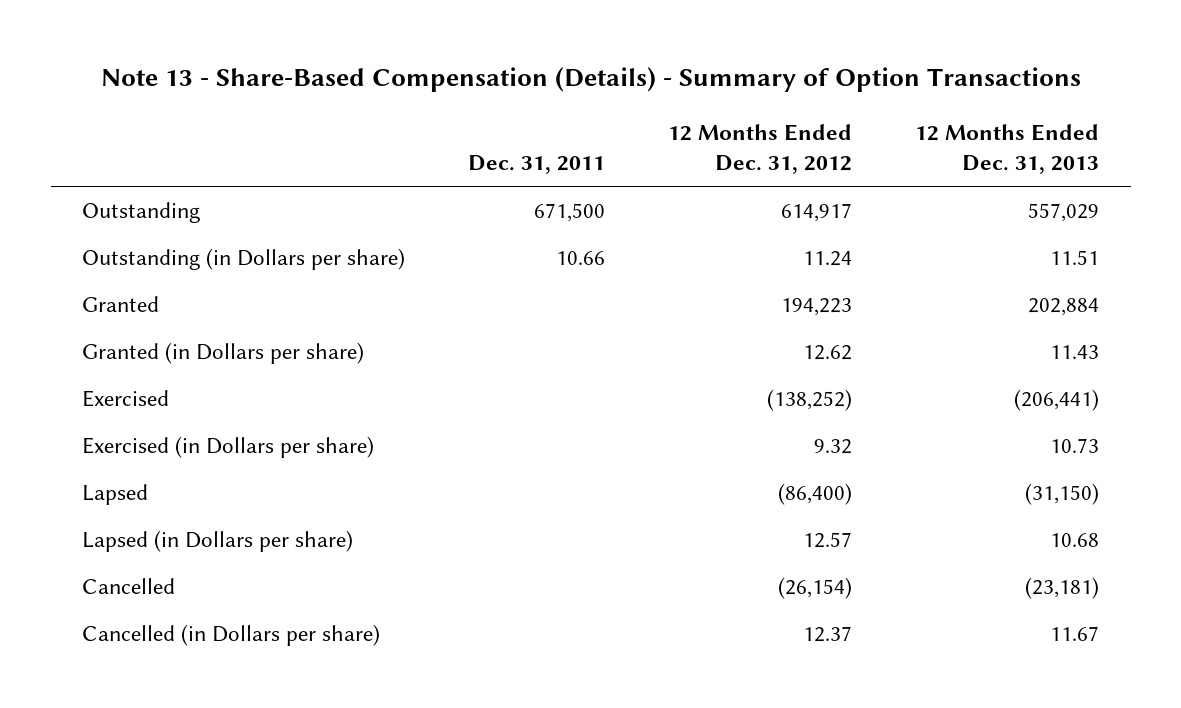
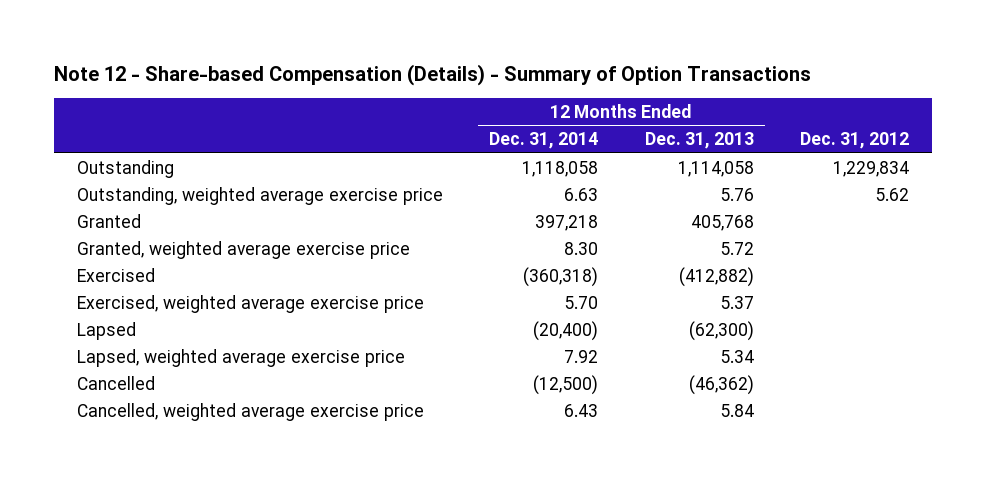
- Note 13 - Share-Based Compensation (Details) - Summary of Option Transactions
+ Note 12 - Share-based Compensation (Details) - Summary of Option Transactions
- | Dec. 31, 2011 | 12 Months Ended Dec. 31, 2012 | 12 Months Ended Dec. 31, 2013
+ | 12 Months Ended Dec. 31, 2014 | 12 Months Ended Dec. 31, 2013 | Dec. 31, 2012
- Outstanding | 671,500 | 614,917 | 557,029
- Outstanding (in Dollars per share) | 10.66 | 11.24 | 11.51
- Granted | | 194,223 | 202,884
- Granted (in Dollars per share) | | 12.62 | 11.43
- Exercised | | (138,252) | (206,441)
- Exercised (in Dollars per share) | | 9.32 | 10.73
- Lapsed | | (86,400) | (31,150)
- Lapsed (in Dollars per share) | | 12.57 | 10.68
- Cancelled | | (26,154) | (23,181)
- Cancelled (in Dollars per share) | | 12.37 | 11.67
+ Outstanding | 1,118,058 | 1,114,058 | 1,229,834
+ Outstanding, weighted average exercise price | 6.63 | 5.76 | 5.62
+ Granted | 397,218 | 405,768 |
+ Granted, weighted average exercise price | 8.30 | 5.72 |
+ Exercised | (360,318) | (412,882) |
+ Exercised, weighted average exercise price | 5.70 | 5.37 |
+ Lapsed | (20,400) | (62,300) |
+ Lapsed, weighted average exercise price | 7.92 | 5.34 |
+ Cancelled | (12,500) | (46,362) |
+ Cancelled, weighted average exercise price | 6.43 | 5.84 |

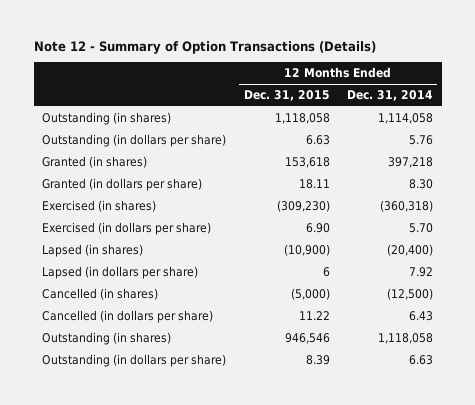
- Note 12 - Share-based Compensation (Details) - Summary of Option Transactions
+ Note 12 - Summary of Option Transactions (Details)
- | 12 Months Ended Dec. 31, 2014 | 12 Months Ended Dec. 31, 2013 | Dec. 31, 2012
+ | 12 Months Ended Dec. 31, 2015 | 12 Months Ended Dec. 31, 2014
- Outstanding | 1,118,058 | 1,114,058 | 1,229,834
- Outstanding, weighted average exercise price | 6.63 | 5.76 | 5.62
- Granted | 397,218 | 405,768 |
- Granted, weighted average exercise price | 8.30 | 5.72 |
- Exercised | (360,318) | (412,882) |
- Exercised, weighted average exercise price | 5.70 | 5.37 |
- Lapsed | (20,400) | (62,300) |
- Lapsed, weighted average exercise price | 7.92 | 5.34 |
- Cancelled | (12,500) | (46,362) |
- Cancelled, weighted average exercise price | 6.43 | 5.84 |
+ Outstanding (in shares) | 1,118,058 | 1,114,058
+ Outstanding (in dollars per share) | 6.63 | 5.76
+ Granted (in shares) | 153,618 | 397,218
+ Granted (in dollars per share) | 18.11 | 8.30
+ Exercised (in shares) | (309,230) | (360,318)
+ Exercised (in dollars per share) | 6.90 | 5.70
+ Lapsed (in shares) | (10,900) | (20,400)
+ Lapsed (in dollars per share) | 6 | 7.92
+ Cancelled (in shares) | (5,000) | (12,500)
+ Cancelled (in dollars per share) | 11.22 | 6.43
+ Outstanding (in shares) | 946,546 | 1,118,058
+ Outstanding (in dollars per share) | 8.39 | 6.63

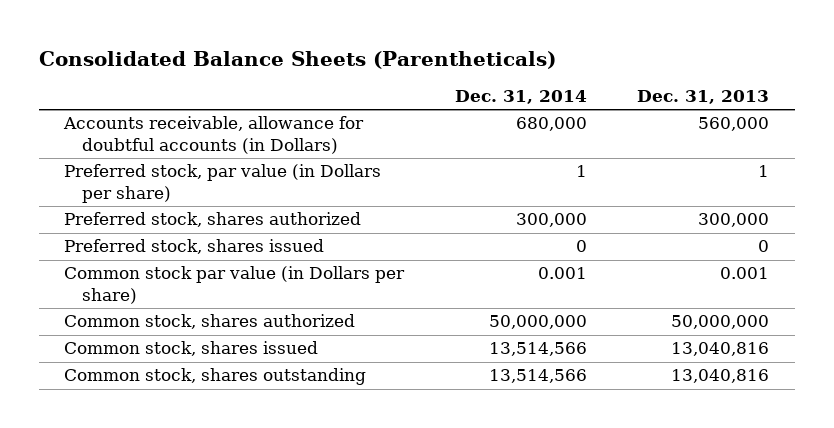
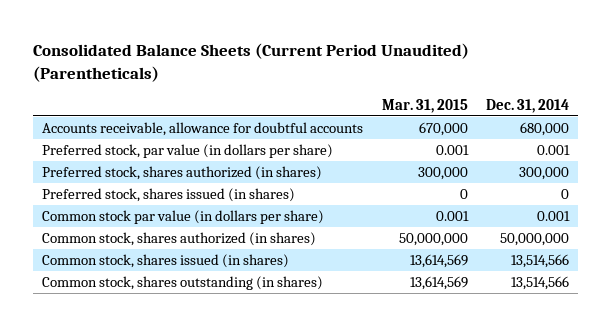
- Consolidated Balance Sheets (Parentheticals)
+ Consolidated Balance Sheets (Current Period Unaudited) (Parentheticals)
- | Dec. 31, 2014 | Dec. 31, 2013
+ | Mar. 31, 2015 | Dec. 31, 2014
- Accounts receivable, allowance for doubtful accounts (in Dollars) | 680,000 | 560,000
- Preferred stock, par value (in Dollars per share) | 1 | 1
- Preferred stock, shares authorized | 300,000 | 300,000
- Preferred stock, shares issued | 0 | 0
- Common stock par value (in Dollars per share) | 0.001 | 0.001
- Common stock, shares authorized | 50,000,000 | 50,000,000
- Common stock, shares issued | 13,514,566 | 13,040,816
- Common stock, shares outstanding | 13,514,566 | 13,040,816
+ Accounts receivable, allowance for doubtful accounts | 670,000 | 680,000
+ Preferred stock, par value (in dollars per share) | 0.001 | 0.001
+ Preferred stock, shares authorized (in shares) | 300,000 | 300,000
+ Preferred stock, shares issued (in shares) | 0 | 0
+ Common stock par value (in dollars per share) | 0.001 | 0.001
+ Common stock, shares authorized (in shares) | 50,000,000 | 50,000,000
+ Common stock, shares issued (in shares) | 13,614,569 | 13,514,566
+ Common stock, shares outstanding (in shares) | 13,614,569 | 13,514,566

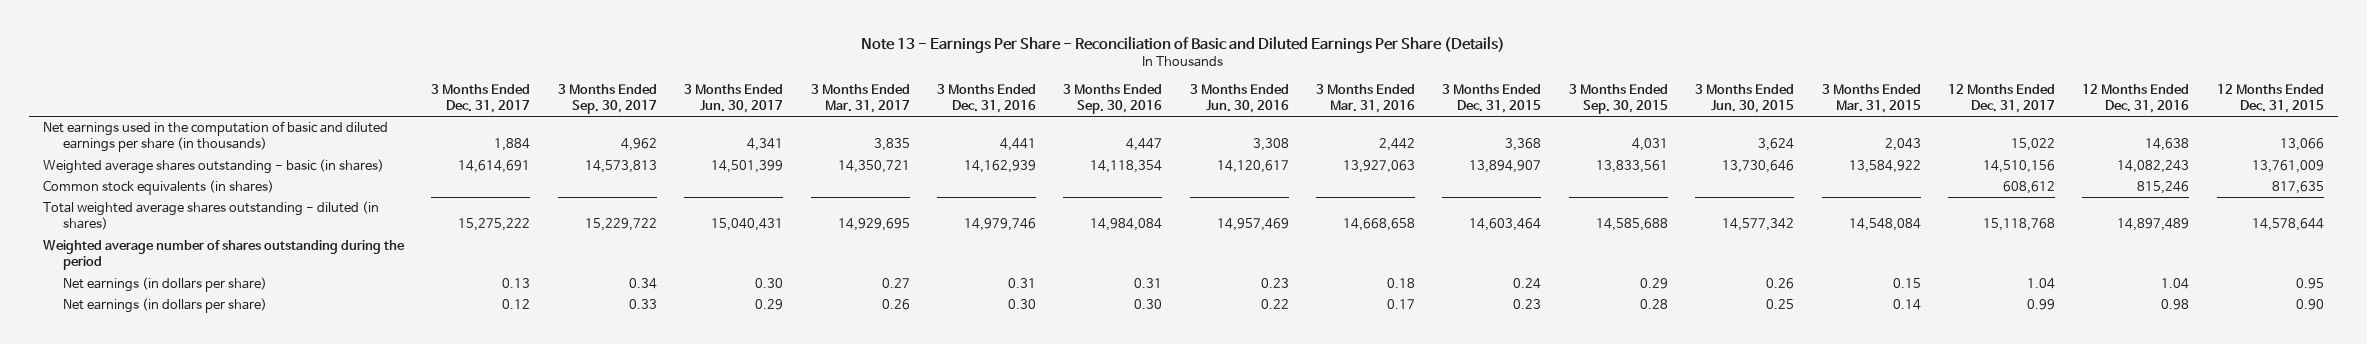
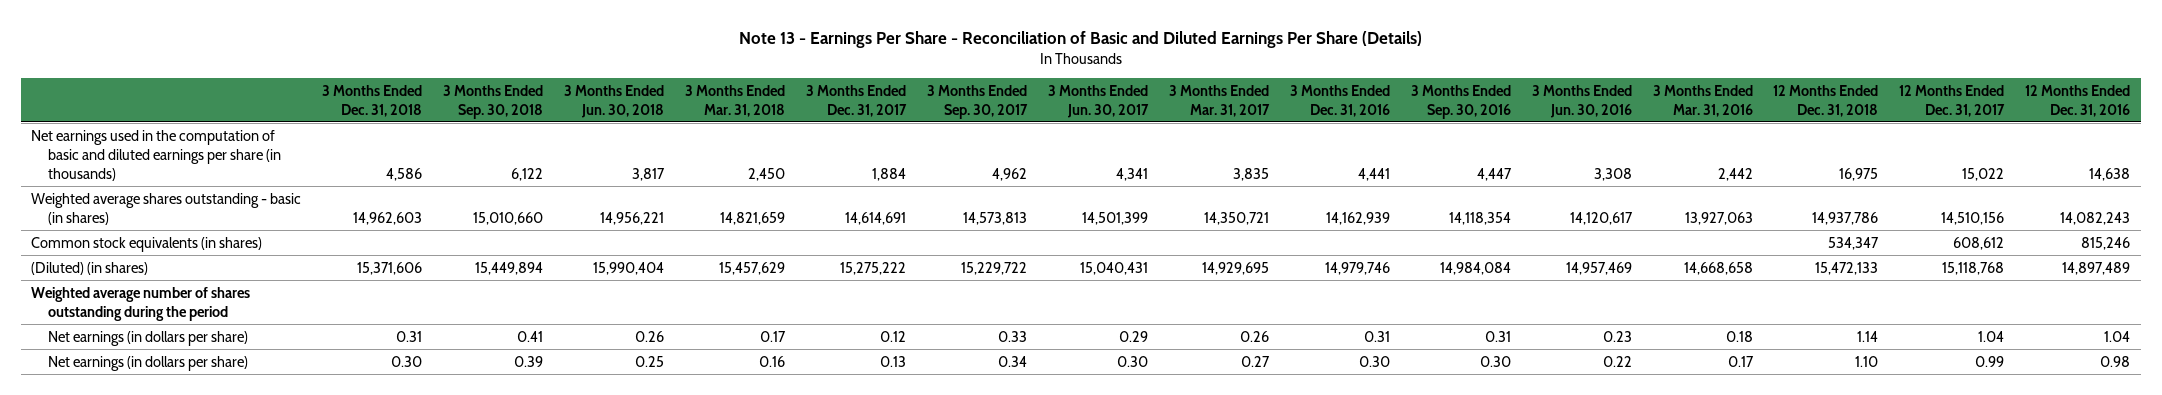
- | 3 Months Ended Dec. 31, 2017 | 3 Months Ended Sep. 30, 2017 | 3 Months Ended Jun. 30, 2017 | 3 Months Ended Mar. 31, 2017 | 3 Months Ended Dec. 31, 2016 | 3 Months Ended Sep. 30, 2016 | 3 Months Ended Jun. 30, 2016 | 3 Months Ended Mar. 31, 2016 | 3 Months Ended Dec. 31, 2015 | 3 Months Ended Sep. 30, 2015 | 3 Months Ended Jun. 30, 2015 | 3 Months Ended Mar. 31, 2015 | 12 Months Ended Dec. 31, 2017 | 12 Months Ended Dec. 31, 2016 | 12 Months Ended Dec. 31, 2015
+ | 3 Months Ended Dec. 31, 2018 | 3 Months Ended Sep. 30, 2018 | 3 Months Ended Jun. 30, 2018 | 3 Months Ended Mar. 31, 2018 | 3 Months Ended Dec. 31, 2017 | 3 Months Ended Sep. 30, 2017 | 3 Months Ended Jun. 30, 2017 | 3 Months Ended Mar. 31, 2017 | 3 Months Ended Dec. 31, 2016 | 3 Months Ended Sep. 30, 2016 | 3 Months Ended Jun. 30, 2016 | 3 Months Ended Mar. 31, 2016 | 12 Months Ended Dec. 31, 2018 | 12 Months Ended Dec. 31, 2017 | 12 Months Ended Dec. 31, 2016
- Total weighted average shares outstanding - diluted (in shares) | 15,275,222 | 15,229,722 | 15,040,431 | 14,929,695 | 14,979,746 | 14,984,084 | 14,957,469 | 14,668,658 | 14,603,464 | 14,585,688 | 14,577,342 | 14,548,084 | 15,118,768 | 14,897,489 | 14,578,644
+ (Diluted) (in shares) | 15,371,606 | 15,449,894 | 15,990,404 | 15,457,629 | 15,275,222 | 15,229,722 | 15,040,431 | 14,929,695 | 14,979,746 | 14,984,084 | 14,957,469 | 14,668,658 | 15,472,133 | 15,118,768 | 14,897,489
- Net earnings (in dollars per share) | 0.13 | 0.34 | 0.30 | 0.27 | 0.31 | 0.31 | 0.23 | 0.18 | 0.24 | 0.29 | 0.26 | 0.15 | 1.04 | 1.04 | 0.95
- Net earnings (in dollars per share) | 0.12 | 0.33 | 0.29 | 0.26 | 0.30 | 0.30 | 0.22 | 0.17 | 0.23 | 0.28 | 0.25 | 0.14 | 0.99 | 0.98 | 0.90
+ Net earnings (in dollars per share) | 0.31 | 0.41 | 0.26 | 0.17 | 0.12 | 0.33 | 0.29 | 0.26 | 0.31 | 0.31 | 0.23 | 0.18 | 1.14 | 1.04 | 1.04
+ Net earnings (in dollars per share) | 0.30 | 0.39 | 0.25 | 0.16 | 0.13 | 0.34 | 0.30 | 0.27 | 0.30 | 0.30 | 0.22 | 0.17 | 1.10 | 0.99 | 0.98

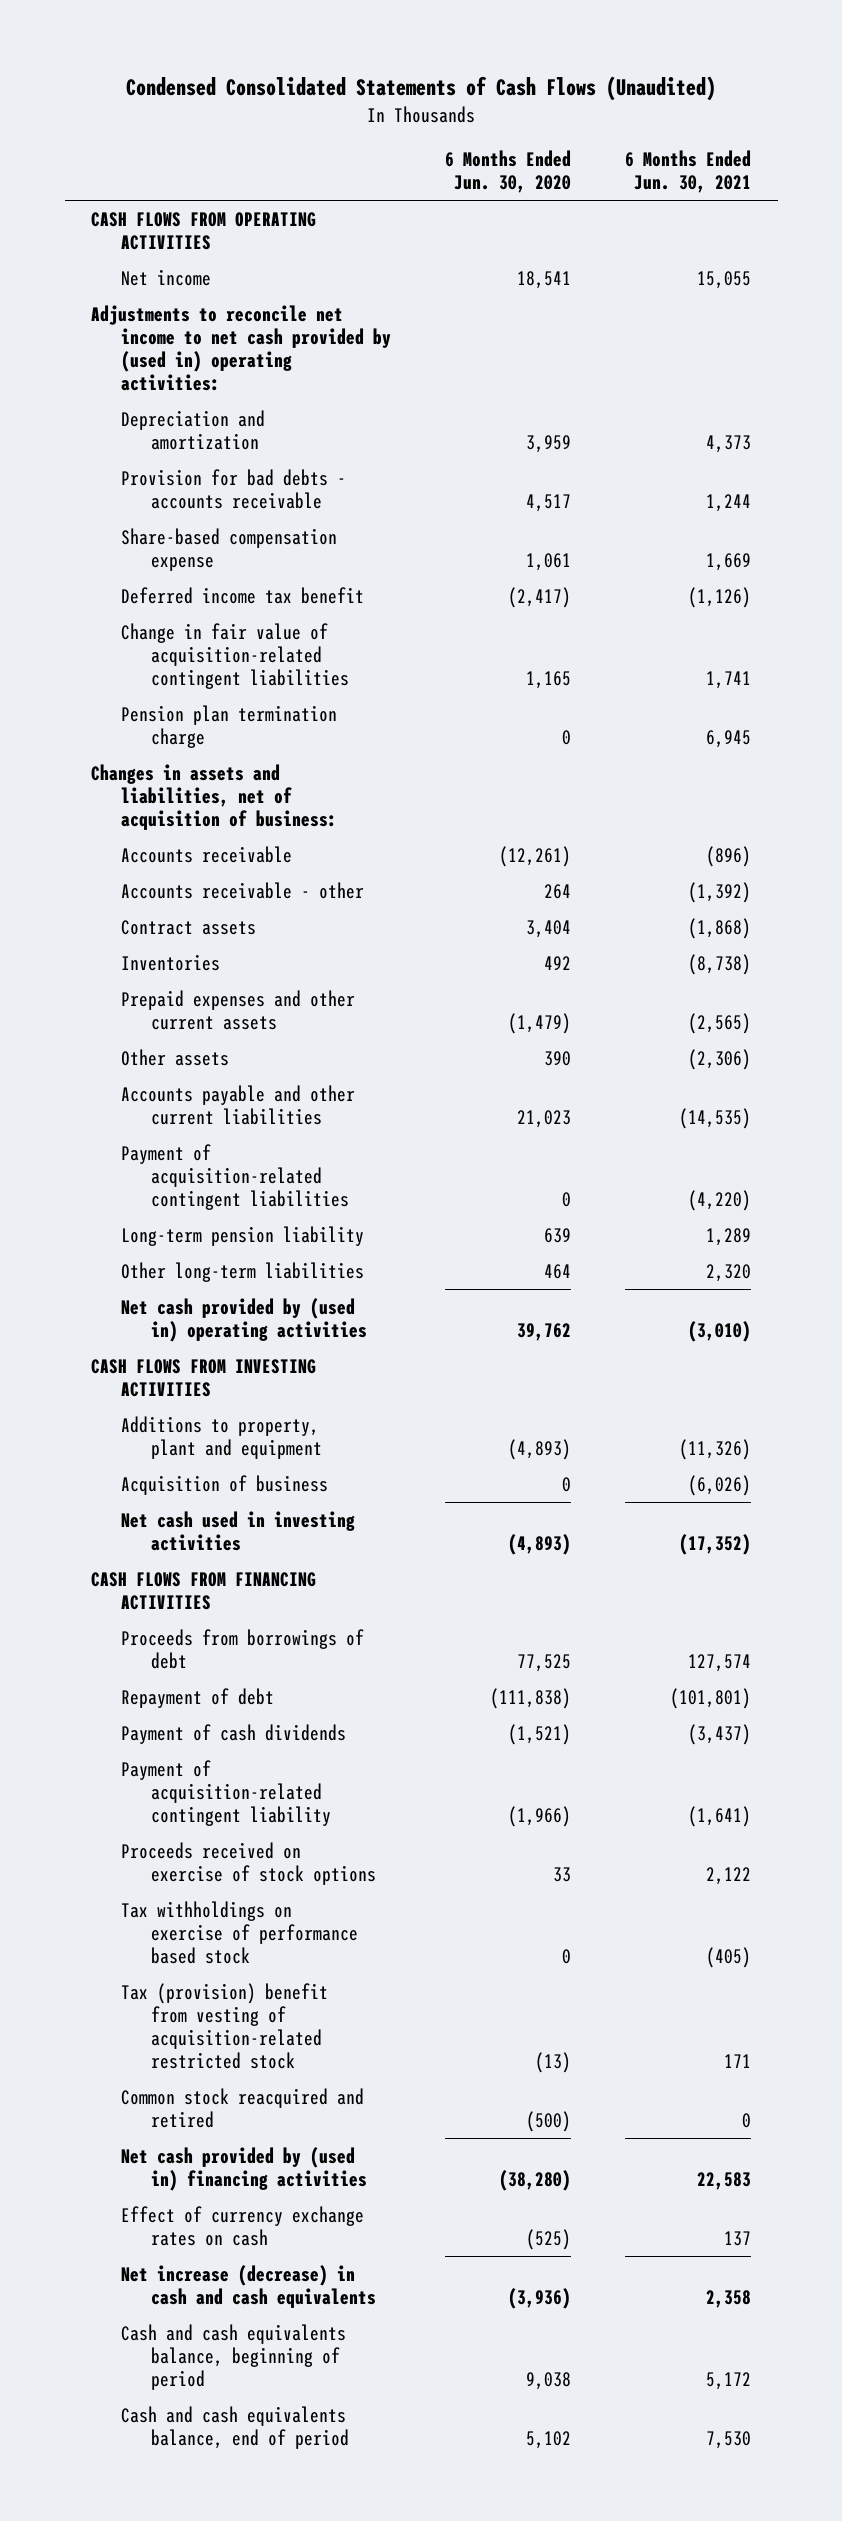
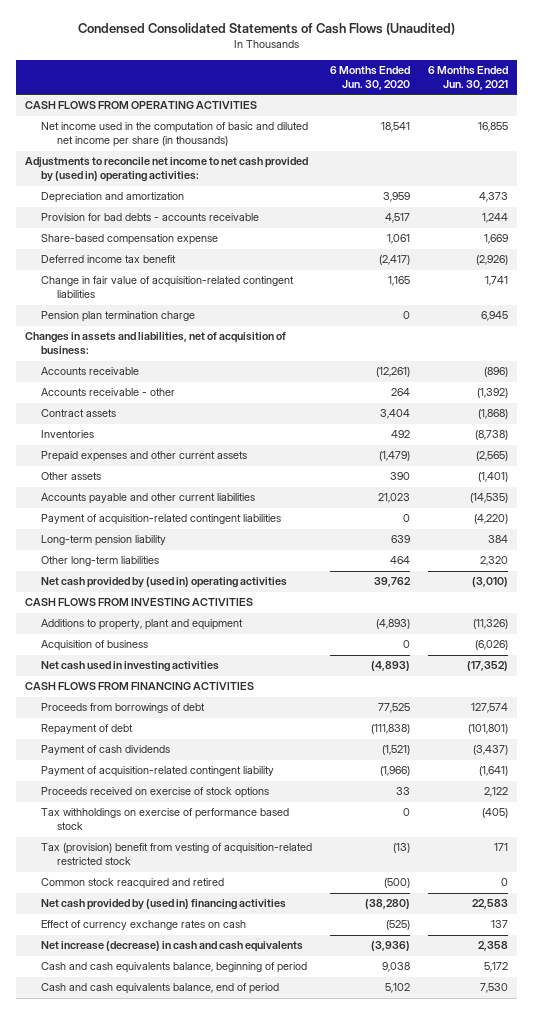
- Net income | 18,541 | 15,055
+ Net income used in the computation of basic and diluted net income per share (in thousands) | 18,541 | 16,855
- Deferred income tax benefit | (2,417) | (1,126)
+ Deferred income tax benefit | (2,417) | (2,926)
- Other assets | 390 | (2,306)
+ Other assets | 390 | (1,401)
- Long-term pension liability | 639 | 1,289
+ Long-term pension liability | 639 | 384

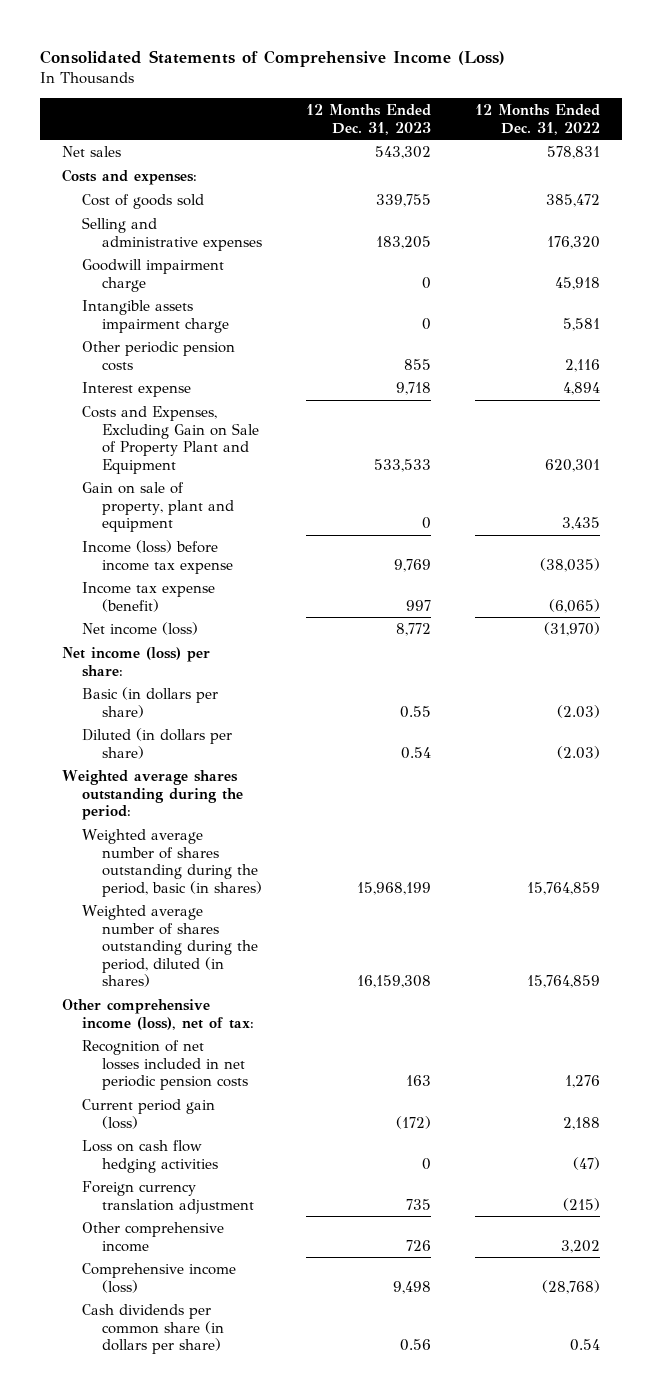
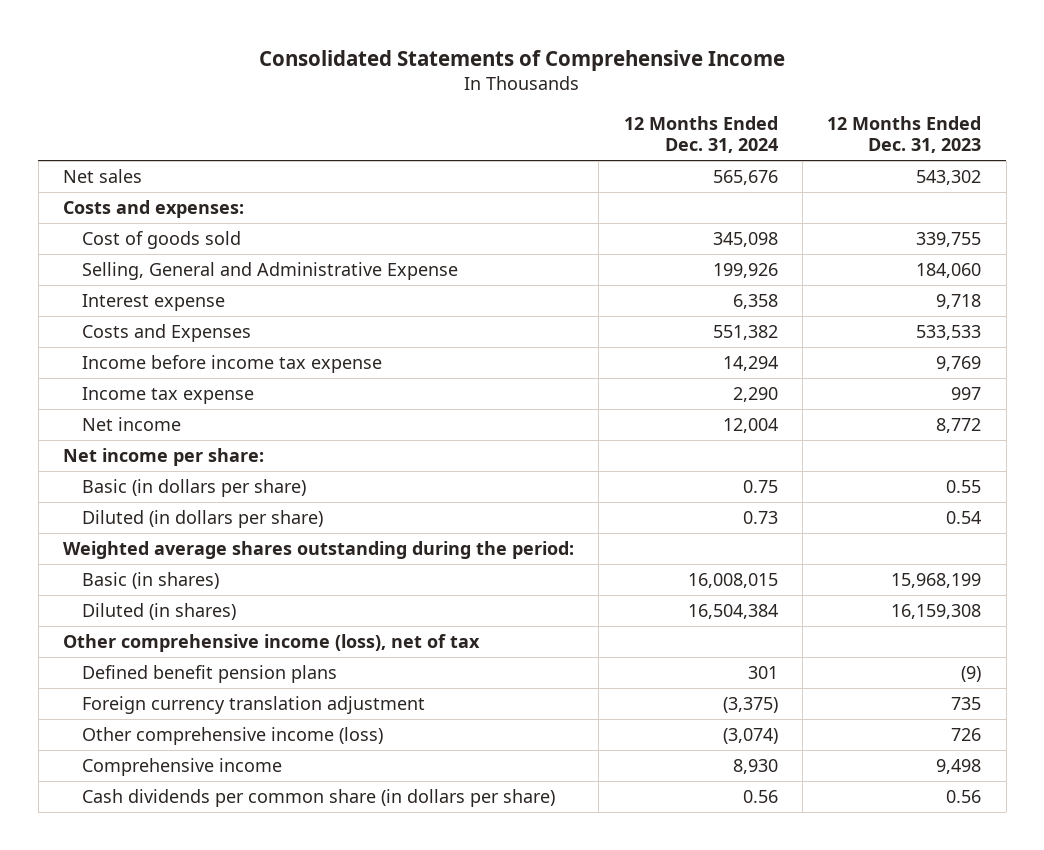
- Consolidated Statements of Comprehensive Income (Loss)
+ Consolidated Statements of Comprehensive Income
- | 12 Months Ended Dec. 31, 2023 | 12 Months Ended Dec. 31, 2022
+ | 12 Months Ended Dec. 31, 2024 | 12 Months Ended Dec. 31, 2023
- Selling and administrative expenses | 183,205 | 176,320
- Goodwill impairment charge | 0 | 45,918
- Intangible assets impairment charge | 0 | 5,581
- Other periodic pension costs | 855 | 2,116
+ Selling, General and Administrative Expense | 199,926 | 184,060
- Costs and Expenses, Excluding Gain on Sale of Property Plant and Equipment | 533,533 | 620,301
- Gain on sale of property, plant and equipment | 0 | 3,435
- Income (loss) before income tax expense | 9,769 | (38,035)
- Income tax expense (benefit) | 997 | (6,065)
- Net income (loss) | 8,772 | (31,970)
- Net income (loss) per share:
+ Costs and Expenses | 551,382 | 533,533
+ Income before income tax expense | 14,294 | 9,769
+ Income tax expense | 2,290 | 997
+ Net income | 12,004 | 8,772
+ Net income per share:
- Weighted average number of shares outstanding during the period, basic (in shares) | 15,968,199 | 15,764,859
- Weighted average number of shares outstanding during the period, diluted (in shares) | 16,159,308 | 15,764,859
- Other comprehensive income (loss), net of tax:
- Recognition of net losses included in net periodic pension costs | 163 | 1,276
- Current period gain (loss) | (172) | 2,188
- Loss on cash flow hedging activities | 0 | (47)
+ Basic (in shares) | 16,008,015 | 15,968,199
+ Diluted (in shares) | 16,504,384 | 16,159,308
+ Other comprehensive income (loss), net of tax
+ Defined benefit pension plans | 301 | (9)
- Other comprehensive income | 726 | 3,202
- Comprehensive income (loss) | 9,498 | (28,768)
+ Other comprehensive income (loss) | (3,074) | 726
+ Comprehensive income | 8,930 | 9,498

